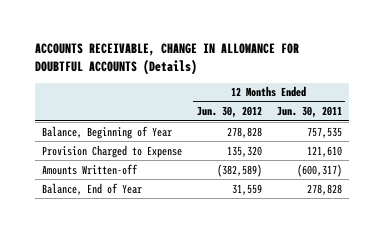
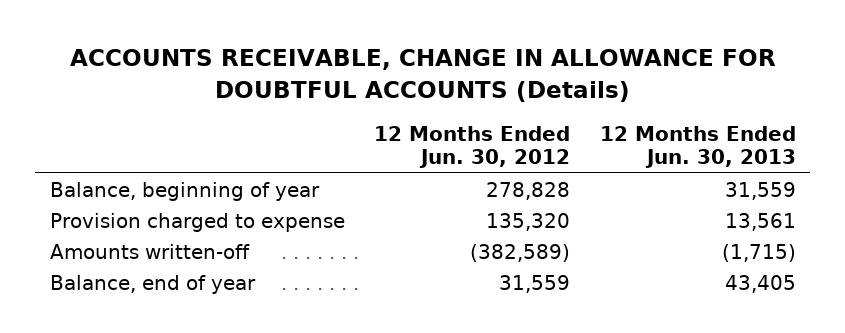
- | 12 Months Ended Jun. 30, 2012 | 12 Months Ended Jun. 30, 2011
+ | 12 Months Ended Jun. 30, 2012 | 12 Months Ended Jun. 30, 2013
- Balance, Beginning of Year | 278,828 | 757,535
- Provision Charged to Expense | 135,320 | 121,610
- Amounts Written-off | (382,589) | (600,317)
- Balance, End of Year | 31,559 | 278,828
+ Balance, beginning of year | 278,828 | 31,559
+ Provision charged to expense | 135,320 | 13,561
+ Amounts written-off | (382,589) | (1,715)
+ Balance, end of year | 31,559 | 43,405

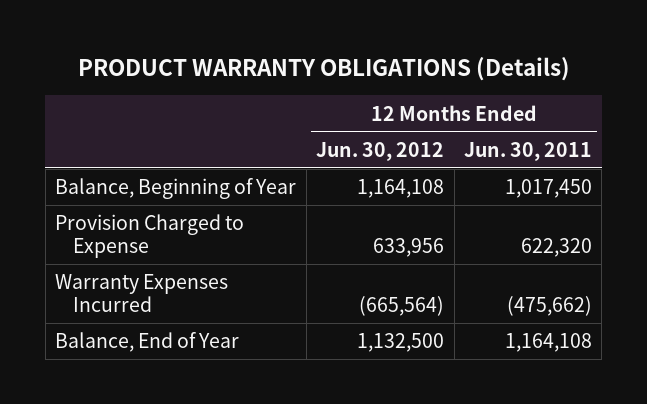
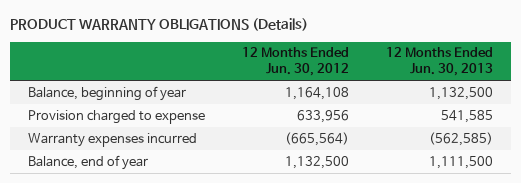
- | 12 Months Ended Jun. 30, 2012 | 12 Months Ended Jun. 30, 2011
+ | 12 Months Ended Jun. 30, 2012 | 12 Months Ended Jun. 30, 2013
- Balance, Beginning of Year | 1,164,108 | 1,017,450
- Provision Charged to Expense | 633,956 | 622,320
- Warranty Expenses Incurred | (665,564) | (475,662)
- Balance, End of Year | 1,132,500 | 1,164,108
+ Balance, beginning of year | 1,164,108 | 1,132,500
+ Provision charged to expense | 633,956 | 541,585
+ Warranty expenses incurred | (665,564) | (562,585)
+ Balance, end of year | 1,132,500 | 1,111,500

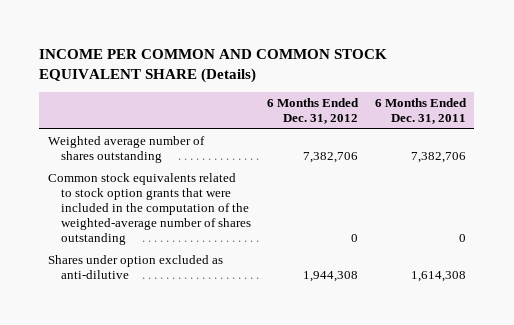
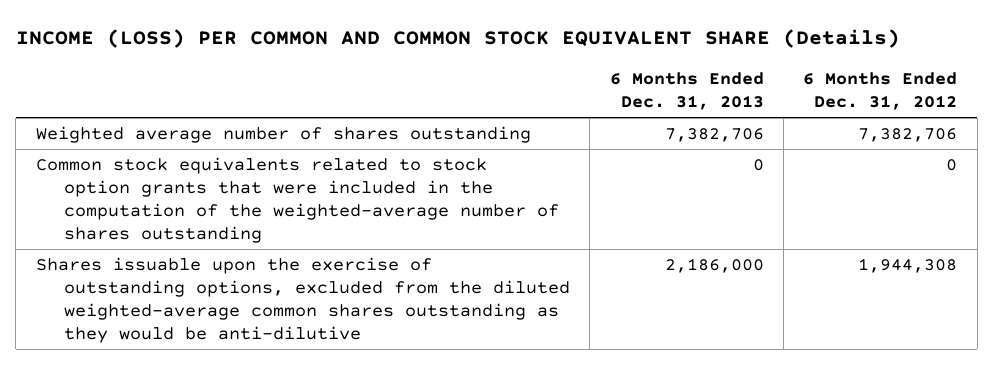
- INCOME PER COMMON AND COMMON STOCK EQUIVALENT SHARE (Details)
+ INCOME (LOSS) PER COMMON AND COMMON STOCK EQUIVALENT SHARE (Details)
- | 6 Months Ended Dec. 31, 2012 | 6 Months Ended Dec. 31, 2011
+ | 6 Months Ended Dec. 31, 2013 | 6 Months Ended Dec. 31, 2012
- Shares under option excluded as anti-dilutive | 1,944,308 | 1,614,308
+ Shares issuable upon the exercise of outstanding options, excluded from the diluted weighted-average common shares outstanding as they would be anti-dilutive | 2,186,000 | 1,944,308

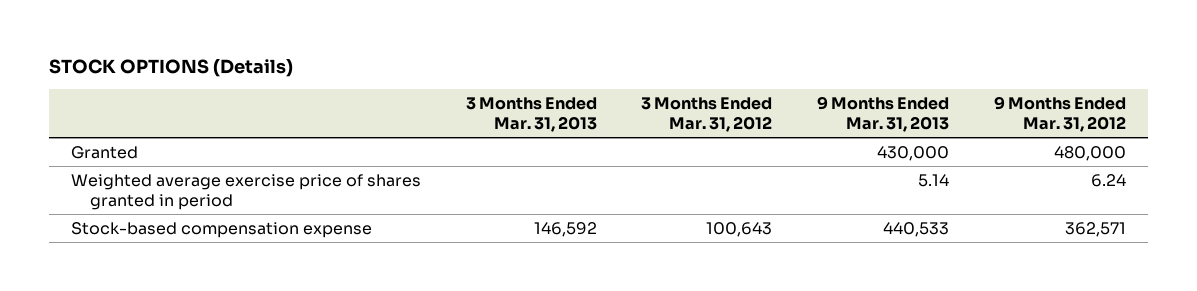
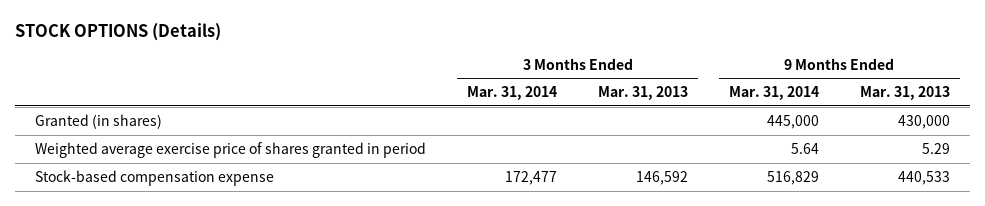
- | 3 Months Ended Mar. 31, 2013 | 3 Months Ended Mar. 31, 2012 | 9 Months Ended Mar. 31, 2013 | 9 Months Ended Mar. 31, 2012
+ | 3 Months Ended Mar. 31, 2014 | 3 Months Ended Mar. 31, 2013 | 9 Months Ended Mar. 31, 2014 | 9 Months Ended Mar. 31, 2013
- Granted | | | 430,000 | 480,000
- Weighted average exercise price of shares granted in period | | | 5.14 | 6.24
+ Granted (in shares) | | | 445,000 | 430,000
+ Weighted average exercise price of shares granted in period | | | 5.64 | 5.29

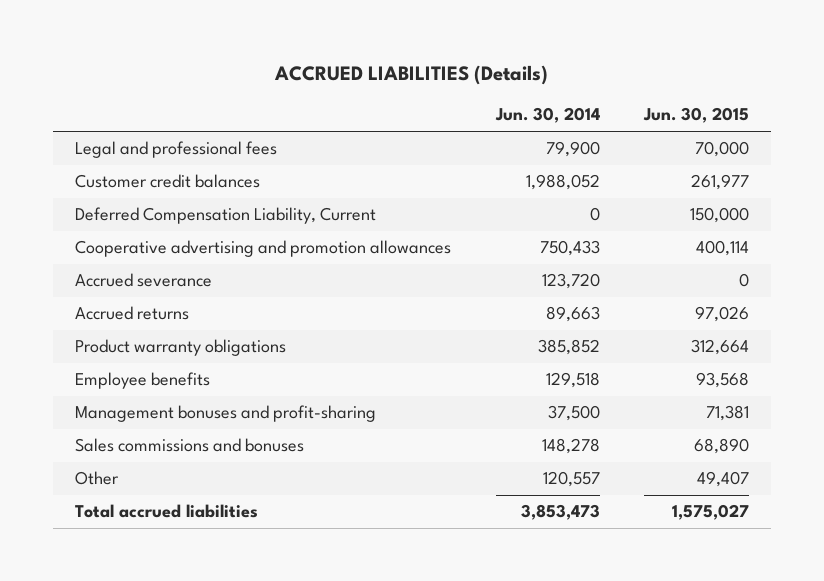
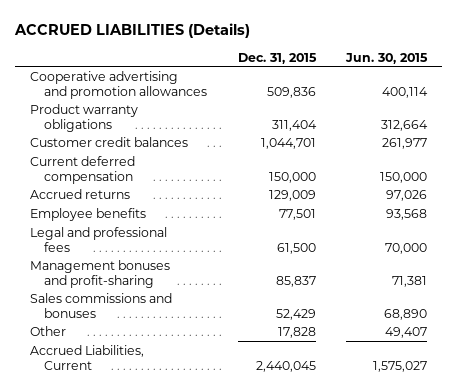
- | Jun. 30, 2014 | Jun. 30, 2015
+ | Dec. 31, 2015 | Jun. 30, 2015
- Deferred Compensation Liability, Current | 0 | 150,000
- Accrued severance | 123,720 | 0
moved down: Customer credit balances | 1,044,701 | 261,977
+ Current deferred compensation | 150,000 | 150,000
moved down: Accrued returns | 129,009 | 97,026
moved down: Legal and professional fees | 61,500 | 70,000
- Total accrued liabilities | 3,853,473 | 1,575,027
+ Accrued Liabilities, Current | 2,440,045 | 1,575,027

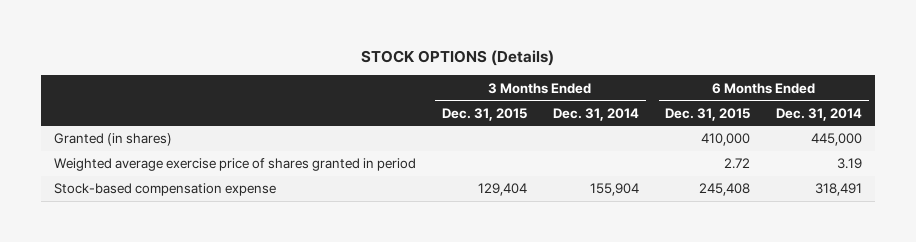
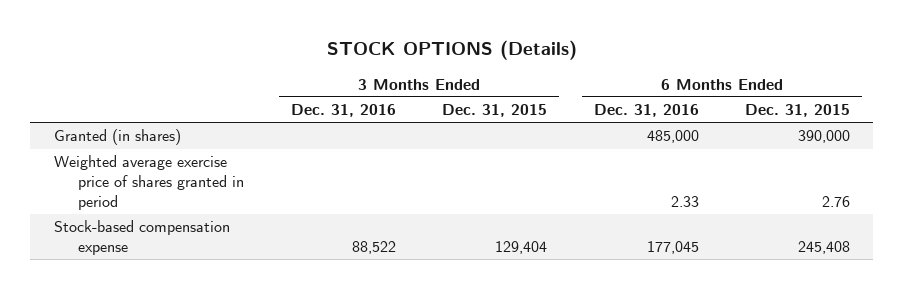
- | 3 Months Ended Dec. 31, 2015 | 3 Months Ended Dec. 31, 2014 | 6 Months Ended Dec. 31, 2015 | 6 Months Ended Dec. 31, 2014
+ | 3 Months Ended Dec. 31, 2016 | 3 Months Ended Dec. 31, 2015 | 6 Months Ended Dec. 31, 2016 | 6 Months Ended Dec. 31, 2015
- Granted (in shares) | | | 410,000 | 445,000
- Weighted average exercise price of shares granted in period | | | 2.72 | 3.19
+ Granted (in shares) | | | 485,000 | 390,000
+ Weighted average exercise price of shares granted in period | | | 2.33 | 2.76

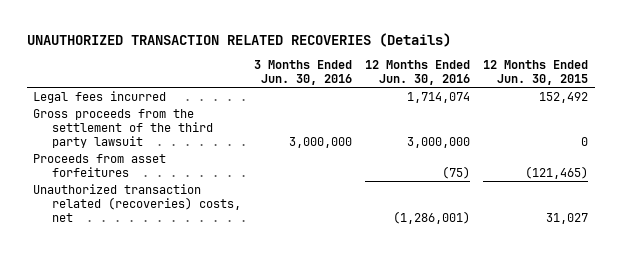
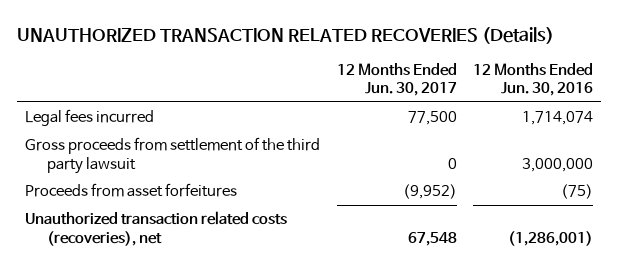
- | 3 Months Ended Jun. 30, 2016 | 12 Months Ended Jun. 30, 2016 | 12 Months Ended Jun. 30, 2015
+ | 12 Months Ended Jun. 30, 2017 | 12 Months Ended Jun. 30, 2016
- Gross proceeds from the settlement of the third party lawsuit | 3,000,000 | 3,000,000 | 0
+ Gross proceeds from settlement of the third party lawsuit | 0 | 3,000,000
- Unauthorized transaction related (recoveries) costs, net | | (1,286,001) | 31,027
+ Unauthorized transaction related costs (recoveries), net | 67,548 | (1,286,001)

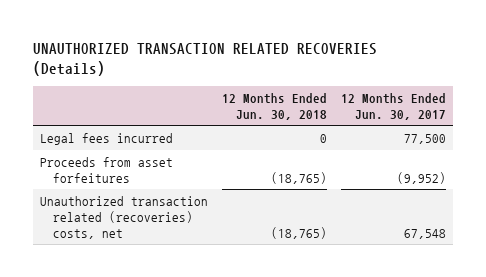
- | 12 Months Ended Jun. 30, 2017 | 12 Months Ended Jun. 30, 2016
+ | 12 Months Ended Jun. 30, 2018 | 12 Months Ended Jun. 30, 2017
- Gross proceeds from settlement of the third party lawsuit | 0 | 3,000,000
- Unauthorized transaction related costs (recoveries), net | 67,548 | (1,286,001)
+ Unauthorized transaction related (recoveries) costs, net | (18,765) | 67,548

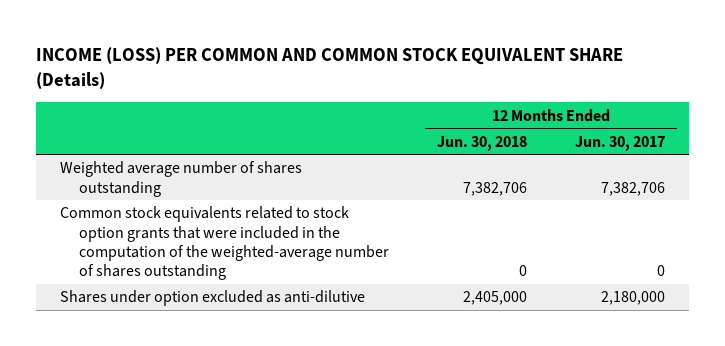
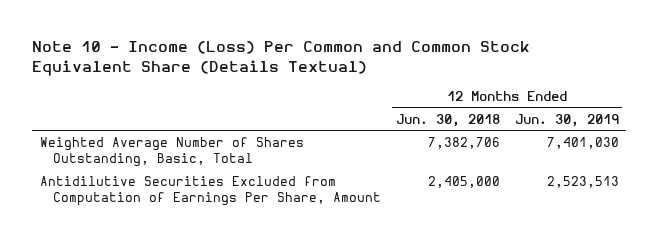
- INCOME (LOSS) PER COMMON AND COMMON STOCK EQUIVALENT SHARE (Details)
+ Note 10 - Income (Loss) Per Common and Common Stock Equivalent Share (Details Textual)
- | 12 Months Ended Jun. 30, 2018 | 12 Months Ended Jun. 30, 2017
+ | 12 Months Ended Jun. 30, 2018 | 12 Months Ended Jun. 30, 2019
- Weighted average number of shares outstanding | 7,382,706 | 7,382,706
- Common stock equivalents related to stock option grants that were included in the computation of the weighted-average number of shares outstanding | 0 | 0
- Shares under option excluded as anti-dilutive | 2,405,000 | 2,180,000
+ Weighted Average Number of Shares Outstanding, Basic, Total | 7,382,706 | 7,401,030
+ Antidilutive Securities Excluded from Computation of Earnings Per Share, Amount | 2,405,000 | 2,523,513

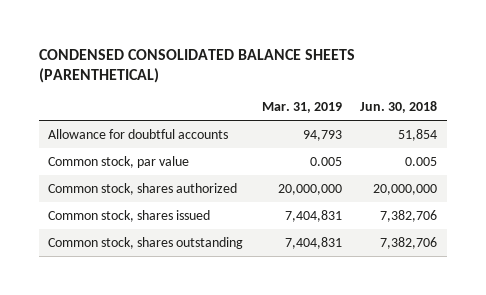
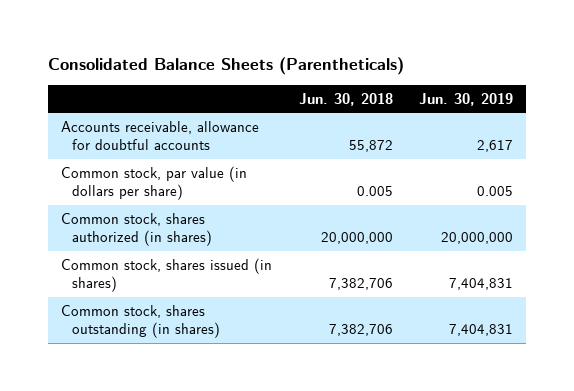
- CONDENSED CONSOLIDATED BALANCE SHEETS (PARENTHETICAL)
+ Consolidated Balance Sheets (Parentheticals)
- | Mar. 31, 2019 | Jun. 30, 2018
+ | Jun. 30, 2018 | Jun. 30, 2019
- Allowance for doubtful accounts | 94,793 | 51,854
- Common stock, par value | 0.005 | 0.005
- Common stock, shares authorized | 20,000,000 | 20,000,000
- Common stock, shares issued | 7,404,831 | 7,382,706
- Common stock, shares outstanding | 7,404,831 | 7,382,706
+ Accounts receivable, allowance for doubtful accounts | 55,872 | 2,617
+ Common stock, par value (in dollars per share) | 0.005 | 0.005
+ Common stock, shares authorized (in shares) | 20,000,000 | 20,000,000
+ Common stock, shares issued (in shares) | 7,382,706 | 7,404,831
+ Common stock, shares outstanding (in shares) | 7,382,706 | 7,404,831

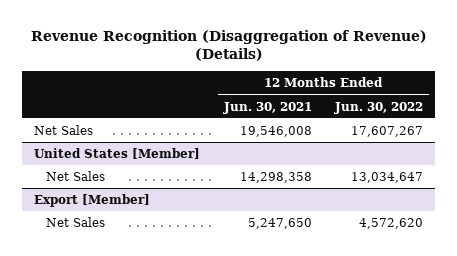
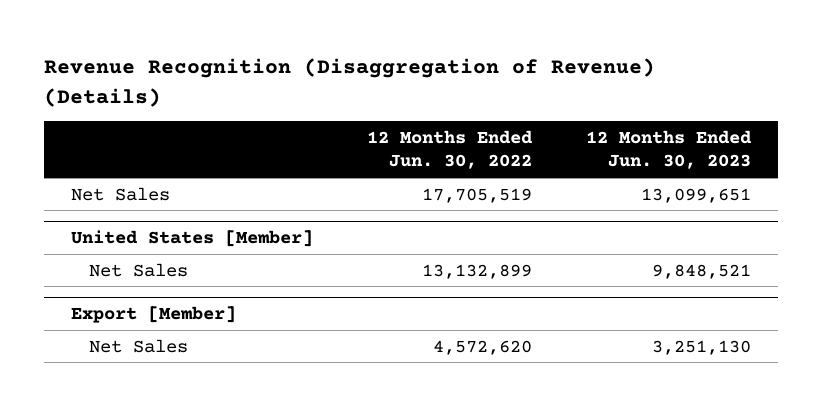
- | 12 Months Ended Jun. 30, 2021 | 12 Months Ended Jun. 30, 2022
+ | 12 Months Ended Jun. 30, 2022 | 12 Months Ended Jun. 30, 2023
- Net Sales | 19,546,008 | 17,607,267
+ Net Sales | 17,705,519 | 13,099,651
@ United States [Member]
- Net Sales | 14,298,358 | 13,034,647
+ Net Sales | 13,132,899 | 9,848,521

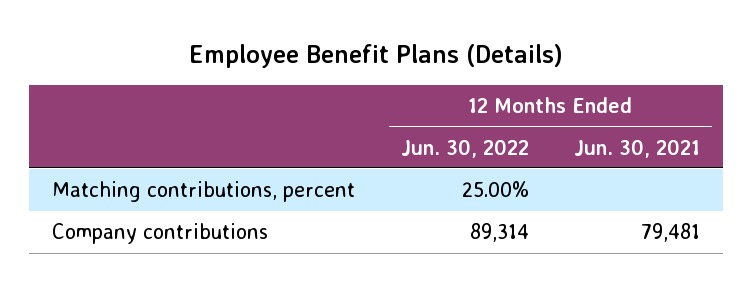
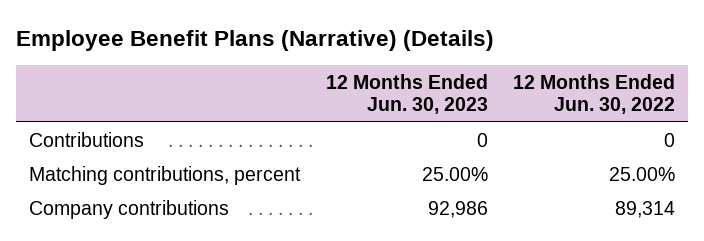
- Employee Benefit Plans (Details)
+ Employee Benefit Plans (Narrative) (Details)
- | 12 Months Ended Jun. 30, 2022 | 12 Months Ended Jun. 30, 2021
+ | 12 Months Ended Jun. 30, 2023 | 12 Months Ended Jun. 30, 2022
+ Contributions | 0 | 0

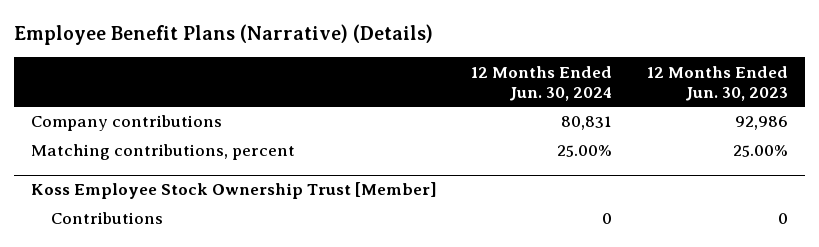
- | 12 Months Ended Jun. 30, 2023 | 12 Months Ended Jun. 30, 2022
+ | 12 Months Ended Jun. 30, 2024 | 12 Months Ended Jun. 30, 2023
- Contributions | 0 | 0
moved down: Matching contributions, percent | 25.00% | 25.00%
+ Koss Employee Stock Ownership Trust [Member]
+ Contributions | 0 | 0

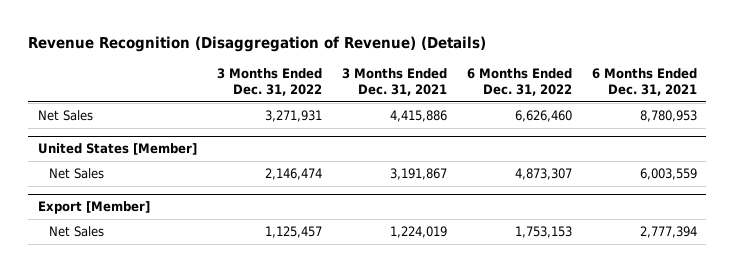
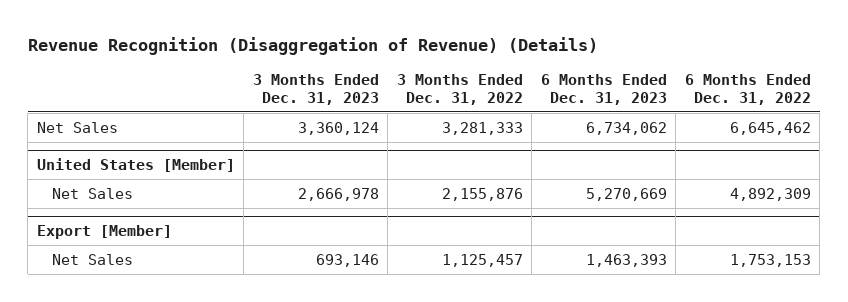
- | 3 Months Ended Dec. 31, 2022 | 3 Months Ended Dec. 31, 2021 | 6 Months Ended Dec. 31, 2022 | 6 Months Ended Dec. 31, 2021
+ | 3 Months Ended Dec. 31, 2023 | 3 Months Ended Dec. 31, 2022 | 6 Months Ended Dec. 31, 2023 | 6 Months Ended Dec. 31, 2022
- Net Sales | 3,271,931 | 4,415,886 | 6,626,460 | 8,780,953
+ Net Sales | 3,360,124 | 3,281,333 | 6,734,062 | 6,645,462
@ United States [Member]
- Net Sales | 2,146,474 | 3,191,867 | 4,873,307 | 6,003,559
+ Net Sales | 2,666,978 | 2,155,876 | 5,270,669 | 4,892,309

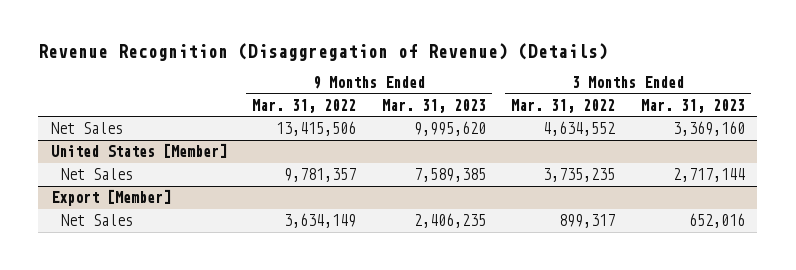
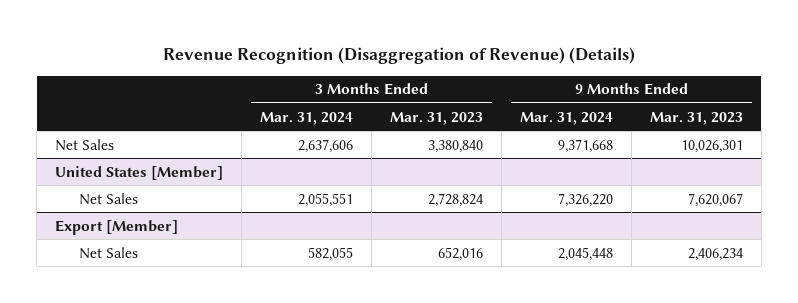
- | 9 Months Ended Mar. 31, 2022 | 9 Months Ended Mar. 31, 2023 | 3 Months Ended Mar. 31, 2022 | 3 Months Ended Mar. 31, 2023
+ | 3 Months Ended Mar. 31, 2024 | 3 Months Ended Mar. 31, 2023 | 9 Months Ended Mar. 31, 2024 | 9 Months Ended Mar. 31, 2023
- Net Sales | 13,415,506 | 9,995,620 | 4,634,552 | 3,369,160
+ Net Sales | 2,637,606 | 3,380,840 | 9,371,668 | 10,026,301
@ United States [Member]
- Net Sales | 9,781,357 | 7,589,385 | 3,735,235 | 2,717,144
+ Net Sales | 2,055,551 | 2,728,824 | 7,326,220 | 7,620,067
@ Export [Member]
- Net Sales | 3,634,149 | 2,406,235 | 899,317 | 652,016
+ Net Sales | 582,055 | 652,016 | 2,045,448 | 2,406,234

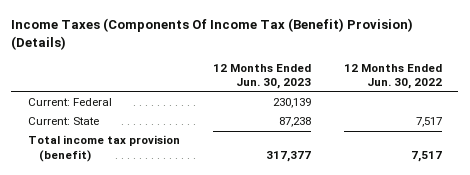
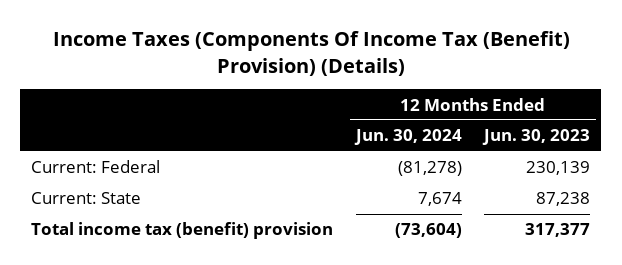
- | 12 Months Ended Jun. 30, 2023 | 12 Months Ended Jun. 30, 2022
+ | 12 Months Ended Jun. 30, 2024 | 12 Months Ended Jun. 30, 2023
- Total income tax provision (benefit) | 317,377 | 7,517
+ Total income tax (benefit) provision | (73,604) | 317,377

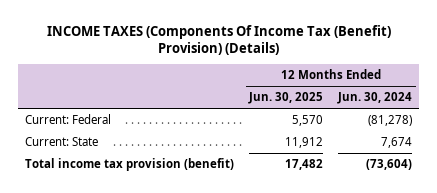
- Income Taxes (Components Of Income Tax (Benefit) Provision) (Details)
+ INCOME TAXES (Components Of Income Tax (Benefit) Provision) (Details)
- | 12 Months Ended Jun. 30, 2024 | 12 Months Ended Jun. 30, 2023
+ | 12 Months Ended Jun. 30, 2025 | 12 Months Ended Jun. 30, 2024
- Total income tax (benefit) provision | (73,604) | 317,377
+ Total income tax provision (benefit) | 17,482 | (73,604)

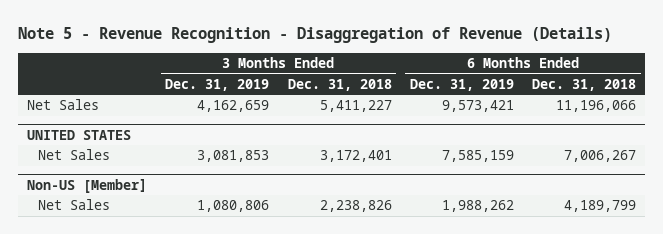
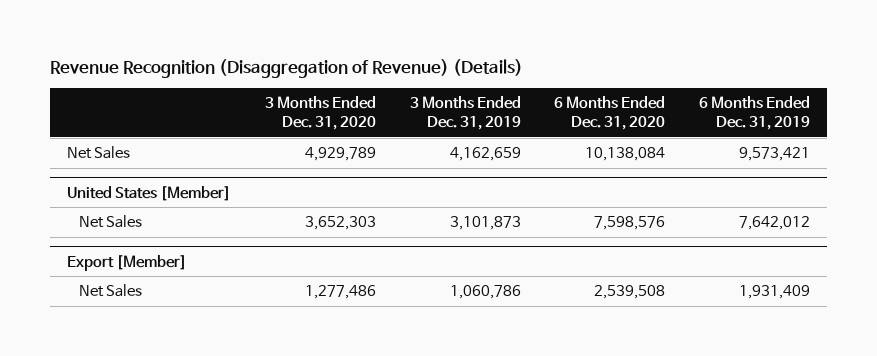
- Note 5 - Revenue Recognition - Disaggregation of Revenue (Details)
+ Revenue Recognition (Disaggregation of Revenue) (Details)
- | 3 Months Ended Dec. 31, 2019 | 3 Months Ended Dec. 31, 2018 | 6 Months Ended Dec. 31, 2019 | 6 Months Ended Dec. 31, 2018
+ | 3 Months Ended Dec. 31, 2020 | 3 Months Ended Dec. 31, 2019 | 6 Months Ended Dec. 31, 2020 | 6 Months Ended Dec. 31, 2019
- UNITED STATES
- Net Sales | 3,081,853 | 3,172,401 | 7,585,159 | 7,006,267
- Non-US [Member]
- Net Sales | 1,080,806 | 2,238,826 | 1,988,262 | 4,189,799
+ United States [Member]
+ Net Sales | 3,652,303 | 3,101,873 | 7,598,576 | 7,642,012
+ Export [Member]
+ Net Sales | 1,277,486 | 1,060,786 | 2,539,508 | 1,931,409

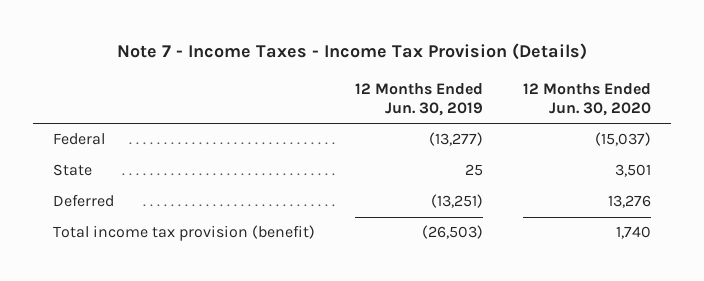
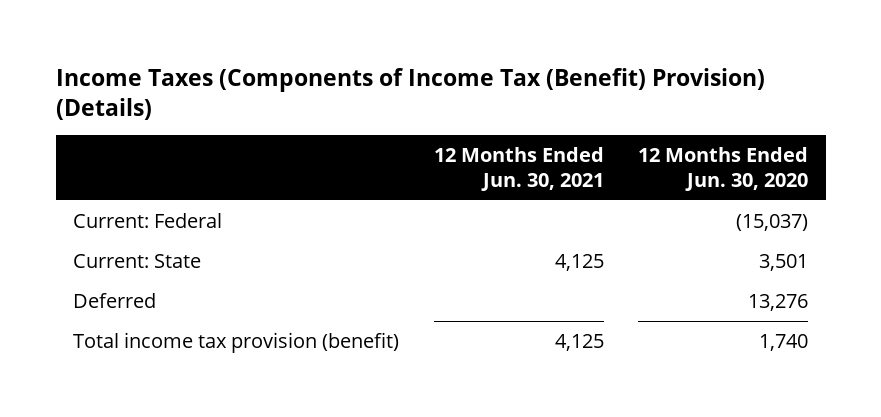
- Note 7 - Income Taxes - Income Tax Provision (Details)
+ Income Taxes (Components of Income Tax (Benefit) Provision) (Details)
- | 12 Months Ended Jun. 30, 2019 | 12 Months Ended Jun. 30, 2020
+ | 12 Months Ended Jun. 30, 2021 | 12 Months Ended Jun. 30, 2020
- Federal | (13,277) | (15,037)
- State | 25 | 3,501
+ Current: Federal | | (15,037)
+ Current: State | 4,125 | 3,501

